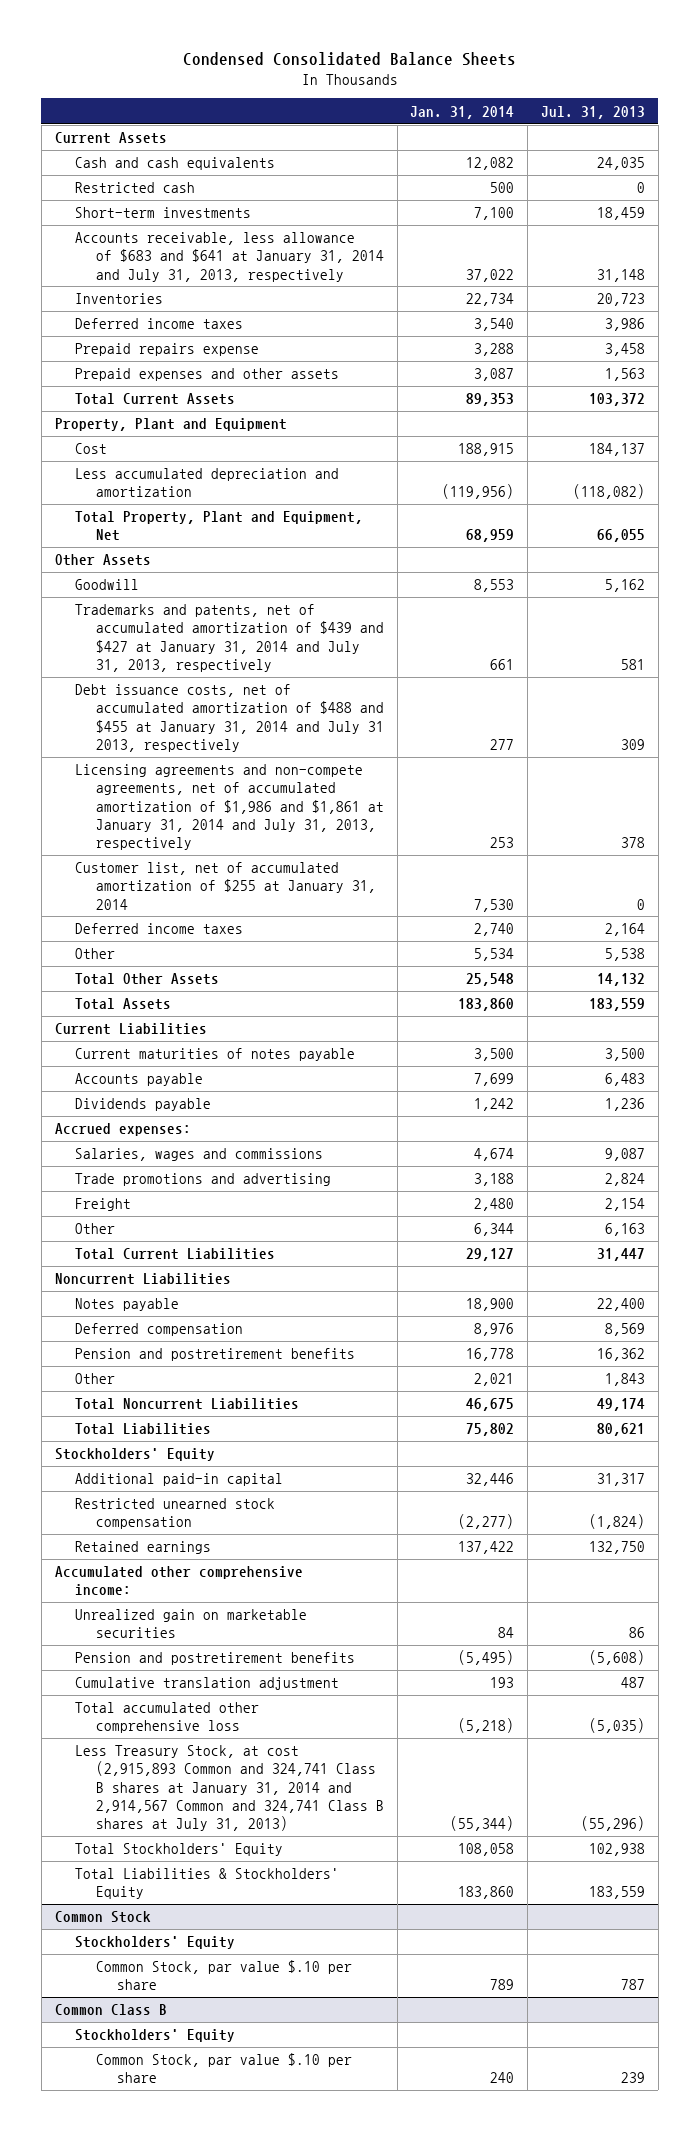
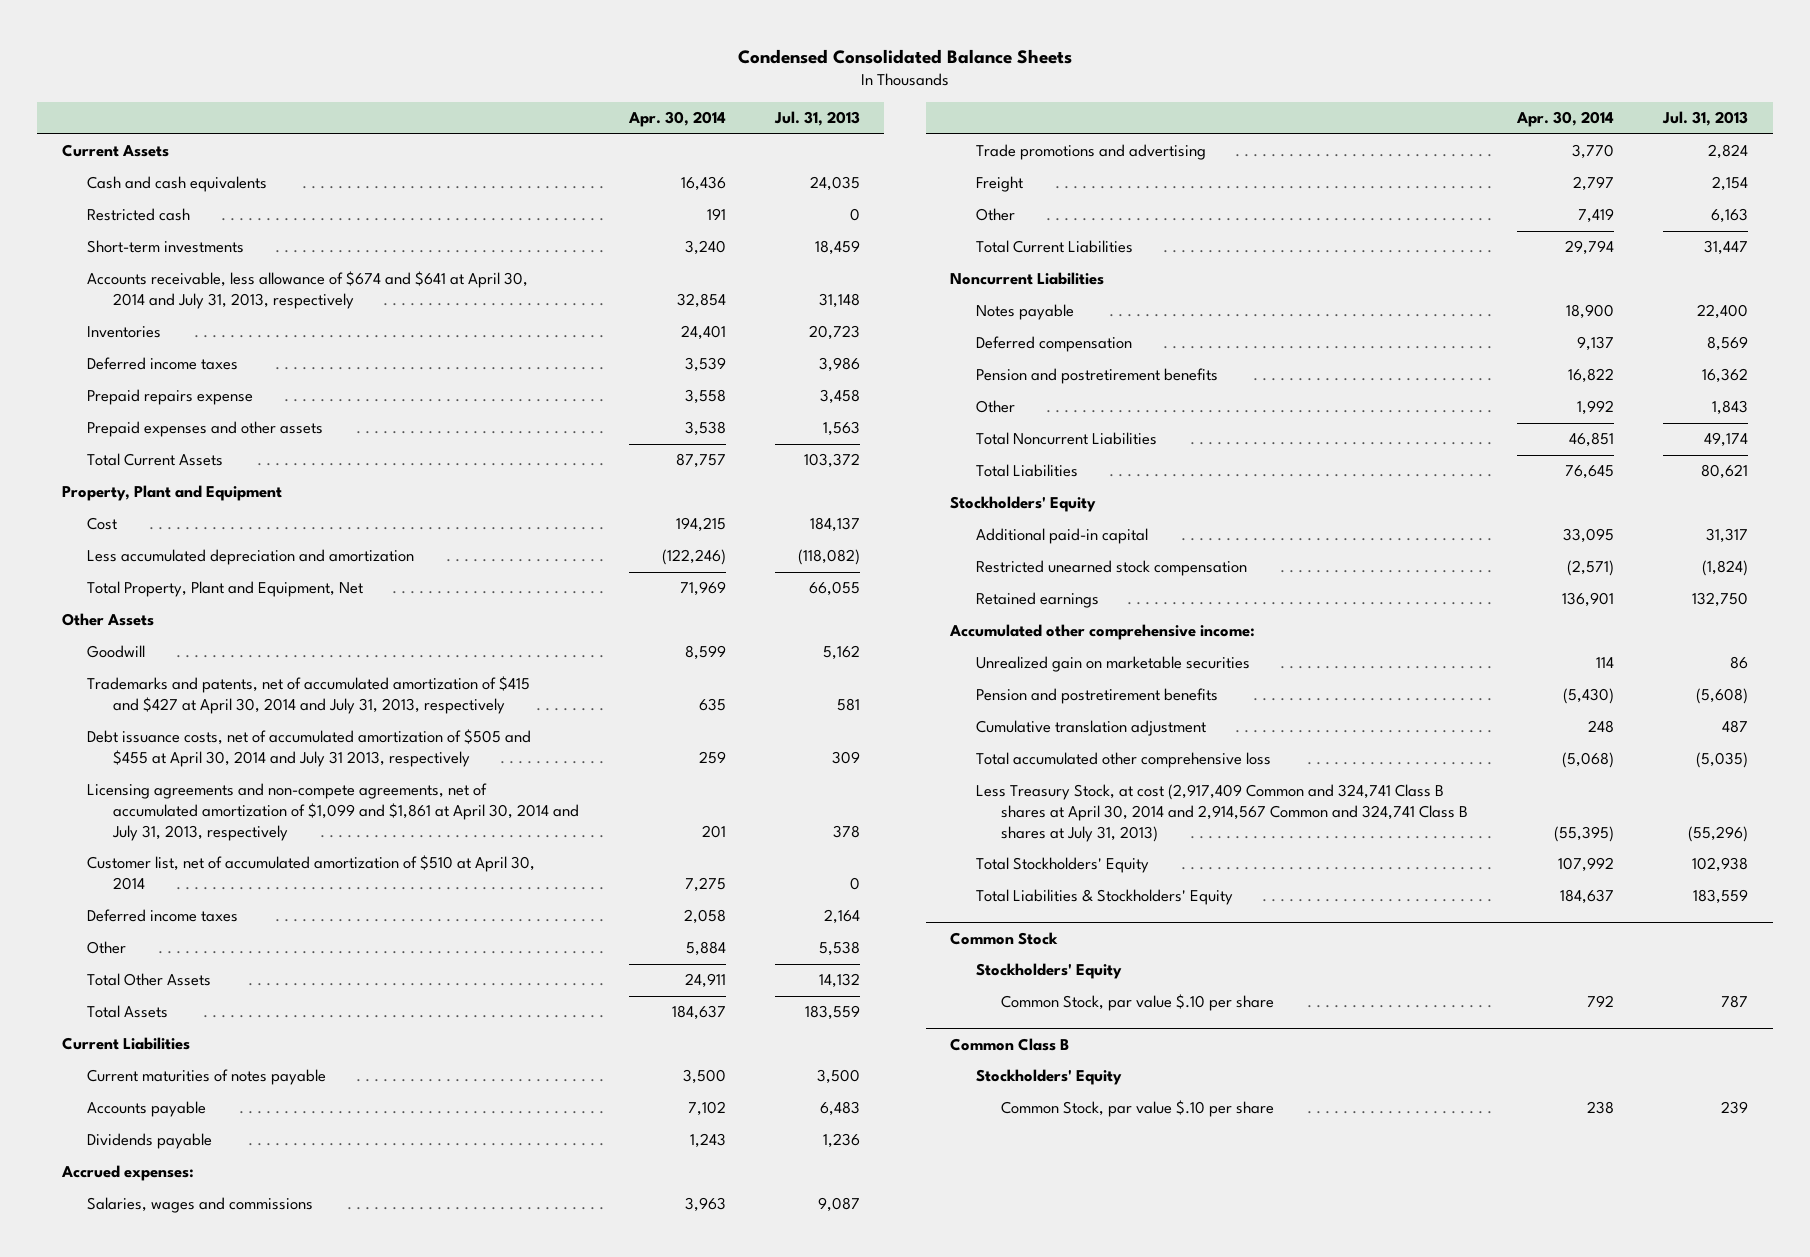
- | Jan. 31, 2014 | Jul. 31, 2013
+ | Apr. 30, 2014 | Jul. 31, 2013
- Accounts receivable, less allowance of $683 and $641 at January 31, 2014 and July 31, 2013, respectively | 37,022 | 31,148
+ Accounts receivable, less allowance of $674 and $641 at April 30, 2014 and July 31, 2013, respectively | 32,854 | 31,148
- Trademarks and patents, net of accumulated amortization of $439 and $427 at January 31, 2014 and July 31, 2013, respectively | 661 | 581
- Debt issuance costs, net of accumulated amortization of $488 and $455 at January 31, 2014 and July 31 2013, respectively | 277 | 309
- Licensing agreements and non-compete agreements, net of accumulated amortization of $1,986 and $1,861 at January 31, 2014 and July 31, 2013, respectively | 253 | 378
- Customer list, net of accumulated amortization of $255 at January 31, 2014 | 7,530 | 0
+ Trademarks and patents, net of accumulated amortization of $415 and $427 at April 30, 2014 and July 31, 2013, respectively | 635 | 581
+ Debt issuance costs, net of accumulated amortization of $505 and $455 at April 30, 2014 and July 31 2013, respectively | 259 | 309
+ Licensing agreements and non-compete agreements, net of accumulated amortization of $1,099 and $1,861 at April 30, 2014 and July 31, 2013, respectively | 201 | 378
+ Customer list, net of accumulated amortization of $510 at April 30, 2014 | 7,275 | 0
- Less Treasury Stock, at cost (2,915,893 Common and 324,741 Class B shares at January 31, 2014 and 2,914,567 Common and 324,741 Class B shares at July 31, 2013) | (55,344) | (55,296)
+ Less Treasury Stock, at cost (2,917,409 Common and 324,741 Class B shares at April 30, 2014 and 2,914,567 Common and 324,741 Class B shares at July 31, 2013) | (55,395) | (55,296)

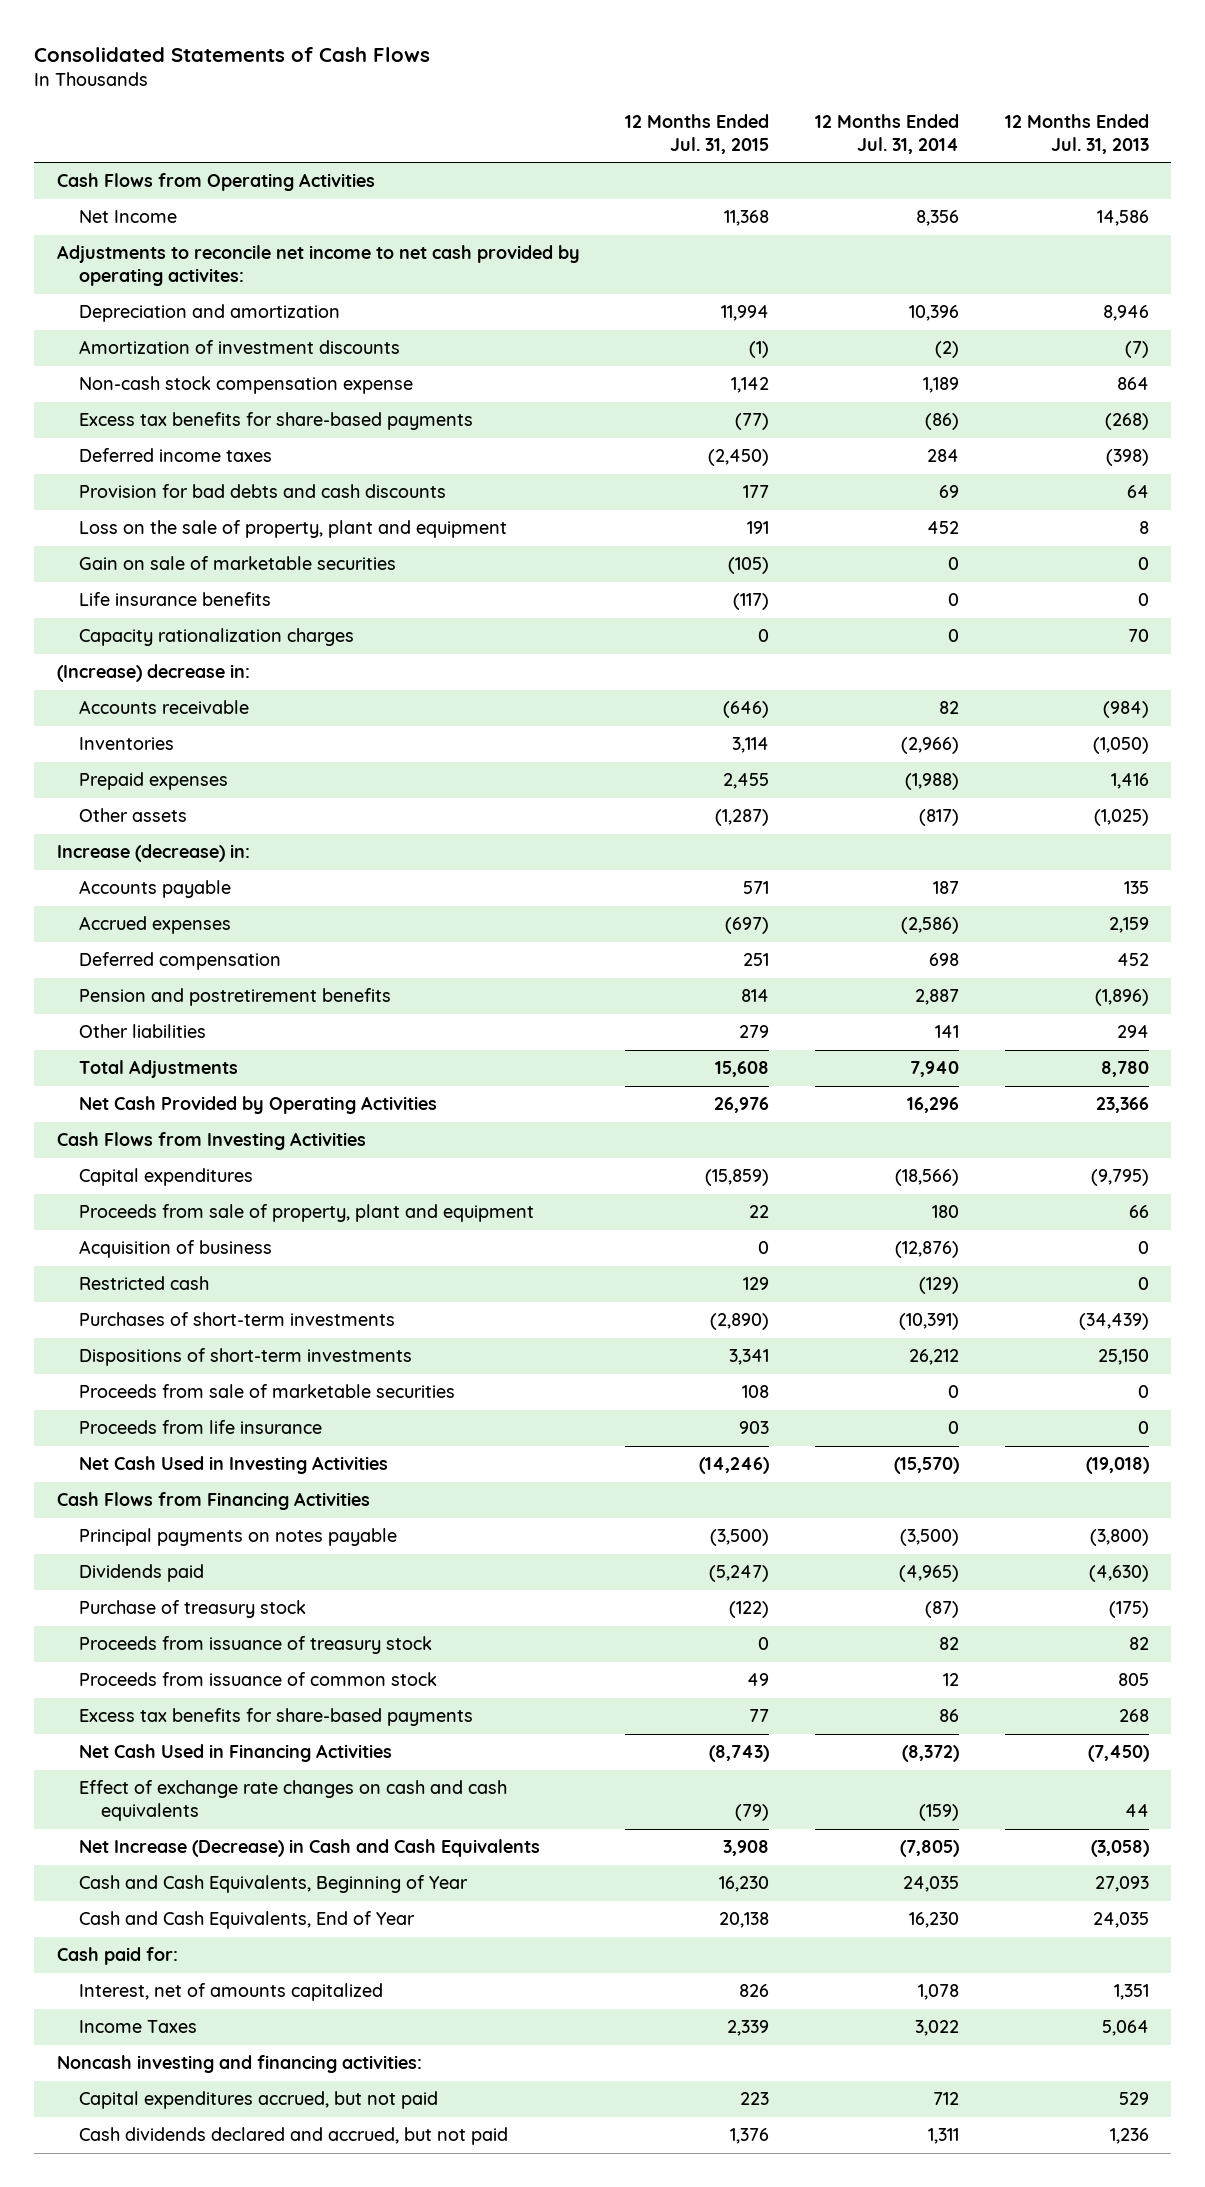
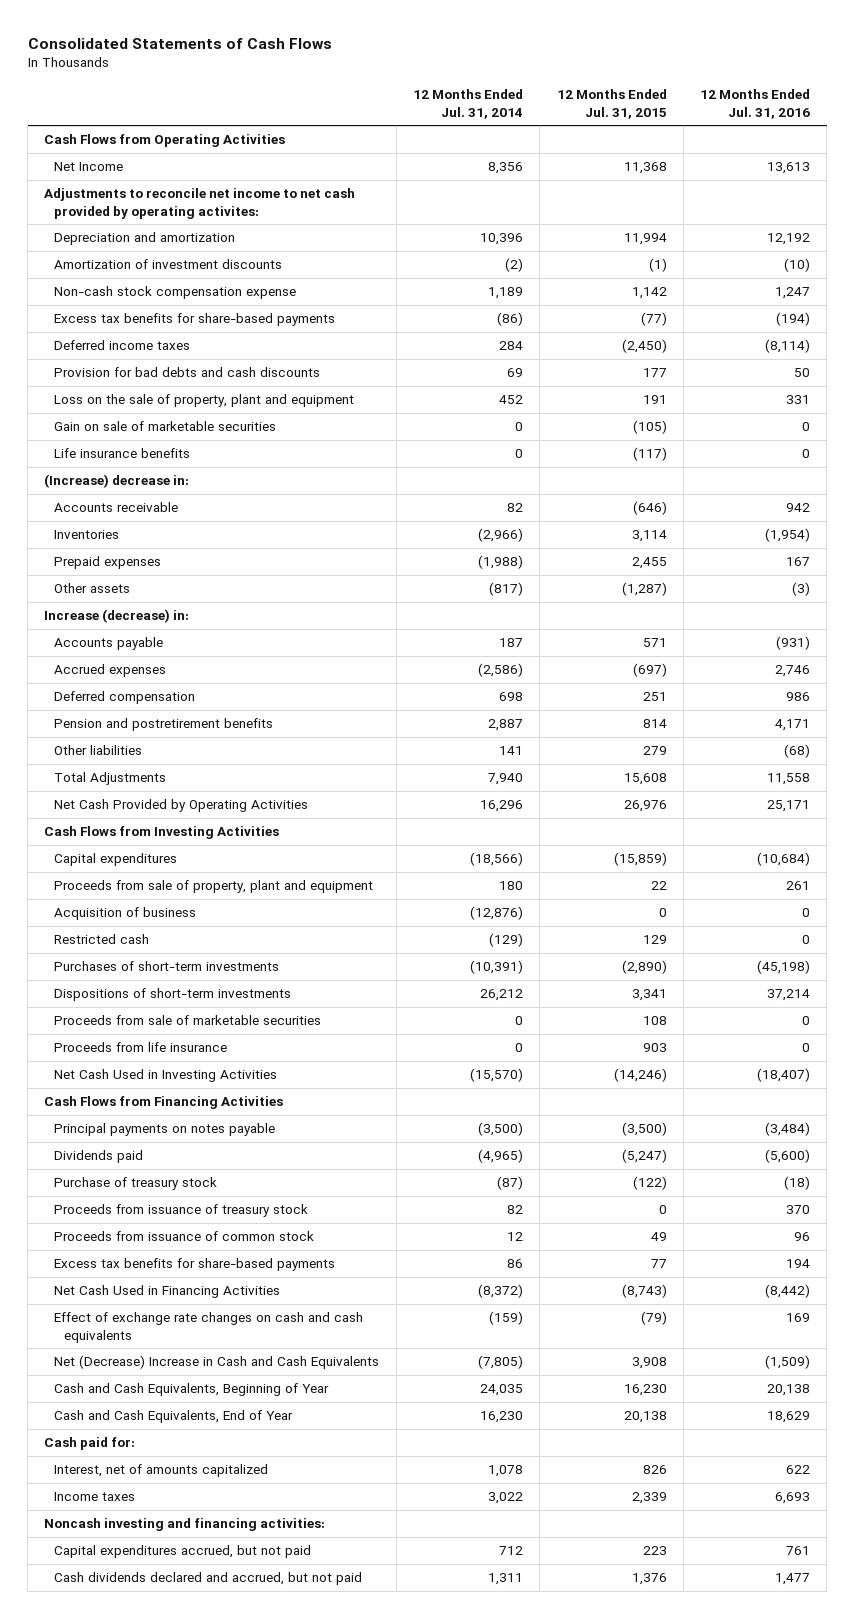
- | 12 Months Ended Jul. 31, 2015 | 12 Months Ended Jul. 31, 2014 | 12 Months Ended Jul. 31, 2013
+ | 12 Months Ended Jul. 31, 2014 | 12 Months Ended Jul. 31, 2015 | 12 Months Ended Jul. 31, 2016
- Capacity rationalization charges | 0 | 0 | 70
- Net Increase (Decrease) in Cash and Cash Equivalents | 3,908 | (7,805) | (3,058)
+ Net (Decrease) Increase in Cash and Cash Equivalents | (7,805) | 3,908 | (1,509)
- Income Taxes | 2,339 | 3,022 | 5,064
+ Income taxes | 3,022 | 2,339 | 6,693

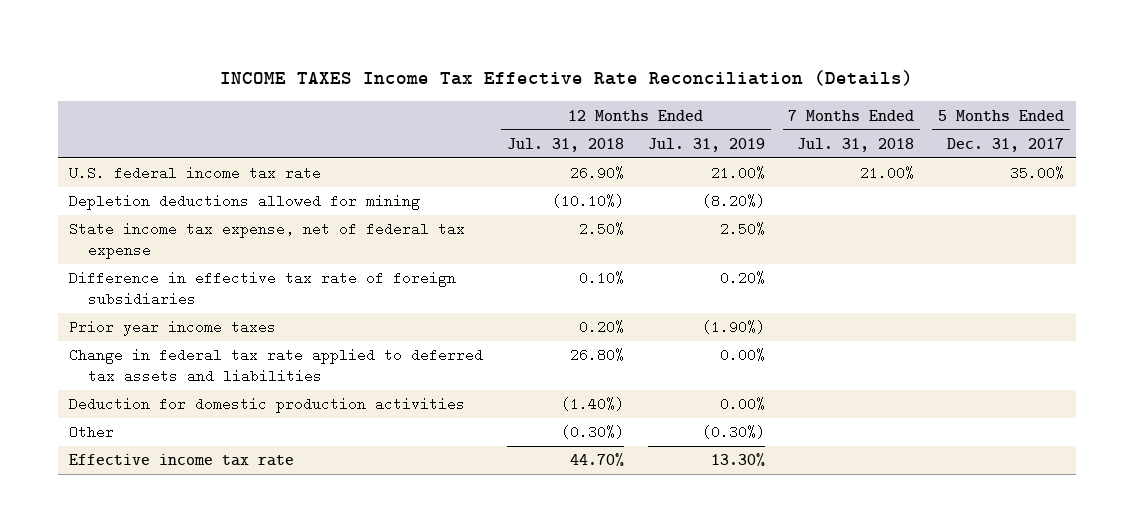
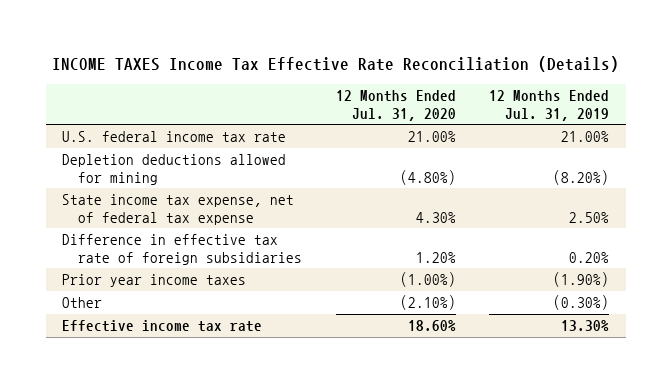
- | 12 Months Ended Jul. 31, 2018 | 12 Months Ended Jul. 31, 2019 | 7 Months Ended Jul. 31, 2018 | 5 Months Ended Dec. 31, 2017
+ | 12 Months Ended Jul. 31, 2020 | 12 Months Ended Jul. 31, 2019
- Change in federal tax rate applied to deferred tax assets and liabilities | 26.80% | 0.00% | |
- Deduction for domestic production activities | (1.40%) | 0.00% | |

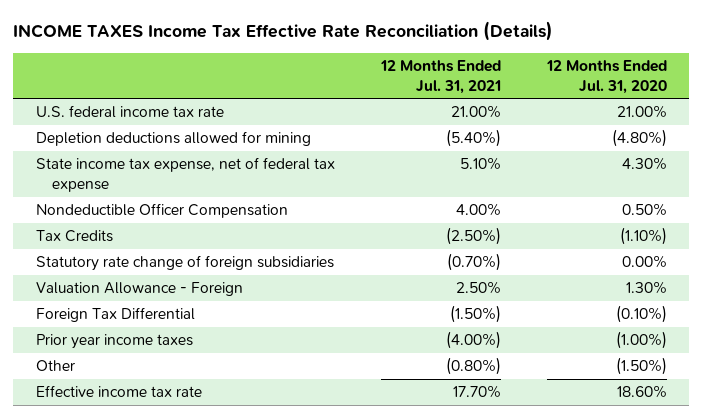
- | 12 Months Ended Jul. 31, 2020 | 12 Months Ended Jul. 31, 2019
+ | 12 Months Ended Jul. 31, 2021 | 12 Months Ended Jul. 31, 2020
- Difference in effective tax rate of foreign subsidiaries | 1.20% | 0.20%
+ Nondeductible Officer Compensation | 4.00% | 0.50%
+ Tax Credits | (2.50%) | (1.10%)
+ Statutory rate change of foreign subsidiaries | (0.70%) | 0.00%
+ Valuation Allowance - Foreign | 2.50% | 1.30%
+ Foreign Tax Differential | (1.50%) | (0.10%)
- Other | (2.10%) | (0.30%)
+ Other | (0.80%) | (1.50%)

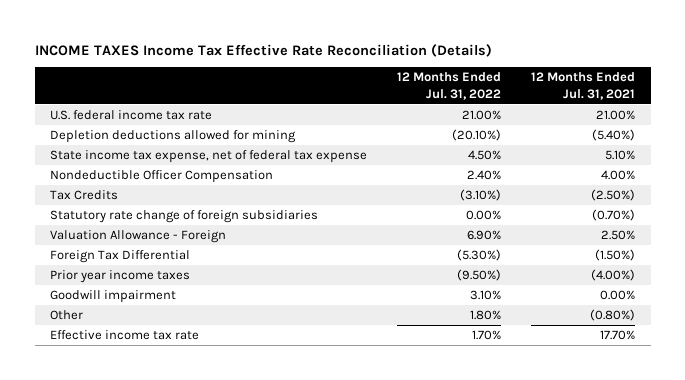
- | 12 Months Ended Jul. 31, 2021 | 12 Months Ended Jul. 31, 2020
+ | 12 Months Ended Jul. 31, 2022 | 12 Months Ended Jul. 31, 2021
+ Goodwill impairment | 3.10% | 0.00%

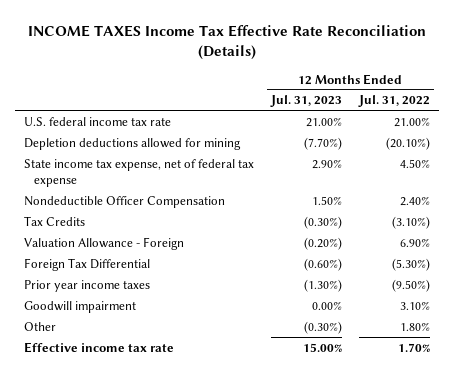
- | 12 Months Ended Jul. 31, 2022 | 12 Months Ended Jul. 31, 2021
+ | 12 Months Ended Jul. 31, 2023 | 12 Months Ended Jul. 31, 2022
- Statutory rate change of foreign subsidiaries | 0.00% | (0.70%)

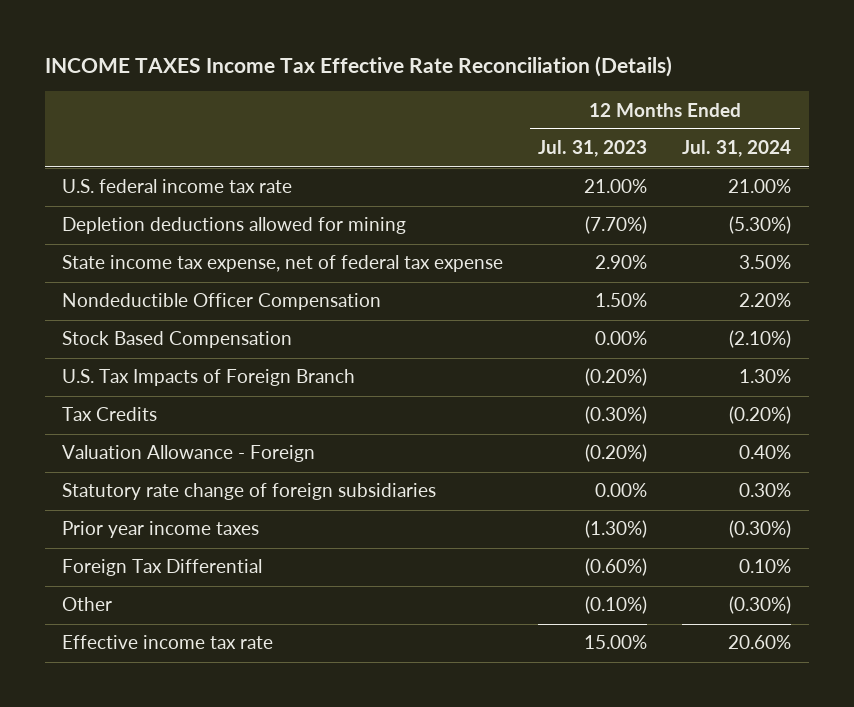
- | 12 Months Ended Jul. 31, 2023 | 12 Months Ended Jul. 31, 2022
+ | 12 Months Ended Jul. 31, 2023 | 12 Months Ended Jul. 31, 2024
+ Stock Based Compensation | 0.00% | (2.10%)
+ U.S. Tax Impacts of Foreign Branch | (0.20%) | 1.30%
+ Statutory rate change of foreign subsidiaries | 0.00% | 0.30%
- Goodwill impairment | 0.00% | 3.10%
- Other | (0.30%) | 1.80%
moved down: Foreign Tax Differential | (0.60%) | 0.10%
+ Other | (0.10%) | (0.30%)

